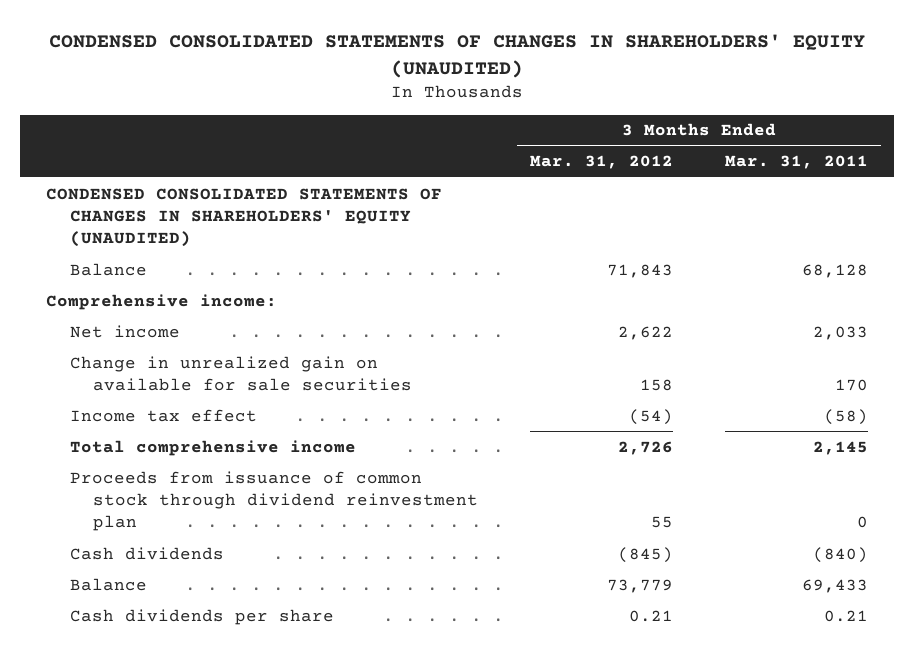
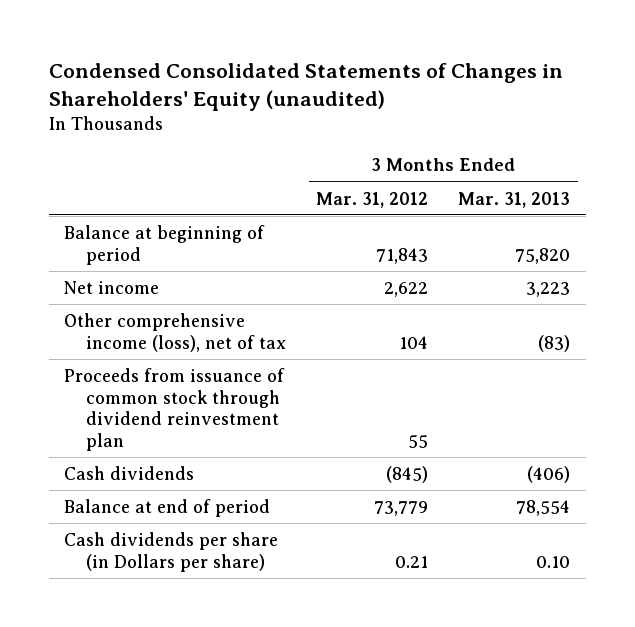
- CONDENSED CONSOLIDATED STATEMENTS OF CHANGES IN SHAREHOLDERS' EQUITY (UNAUDITED)
+ Condensed Consolidated Statements of Changes in Shareholders' Equity (unaudited)
- | 3 Months Ended Mar. 31, 2012 | 3 Months Ended Mar. 31, 2011
+ | 3 Months Ended Mar. 31, 2012 | 3 Months Ended Mar. 31, 2013
- CONDENSED CONSOLIDATED STATEMENTS OF CHANGES IN SHAREHOLDERS' EQUITY (UNAUDITED)
- Balance | 71,843 | 68,128
- Comprehensive income:
+ Balance at beginning of period | 71,843 | 75,820
- Change in unrealized gain on available for sale securities | 158 | 170
- Income tax effect | (54) | (58)
- Total comprehensive income | 2,726 | 2,145
+ Other comprehensive income (loss), net of tax | 104 | (83)
- Balance | 73,779 | 69,433
- Cash dividends per share | 0.21 | 0.21
+ Balance at end of period | 73,779 | 78,554
+ Cash dividends per share (in Dollars per share) | 0.21 | 0.10

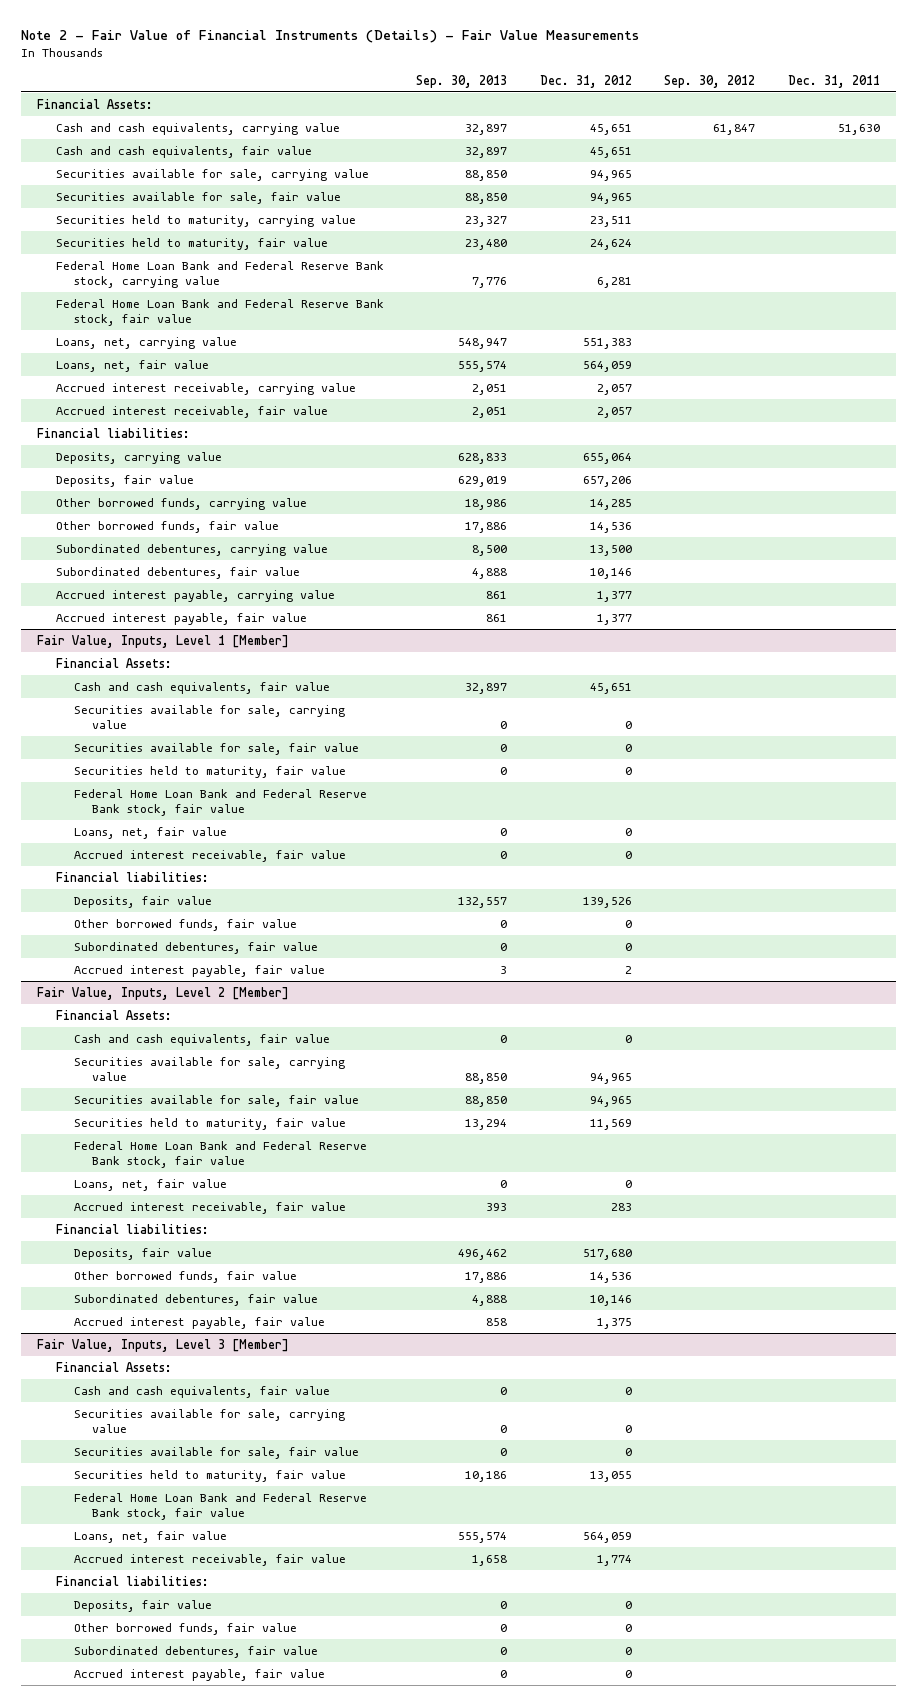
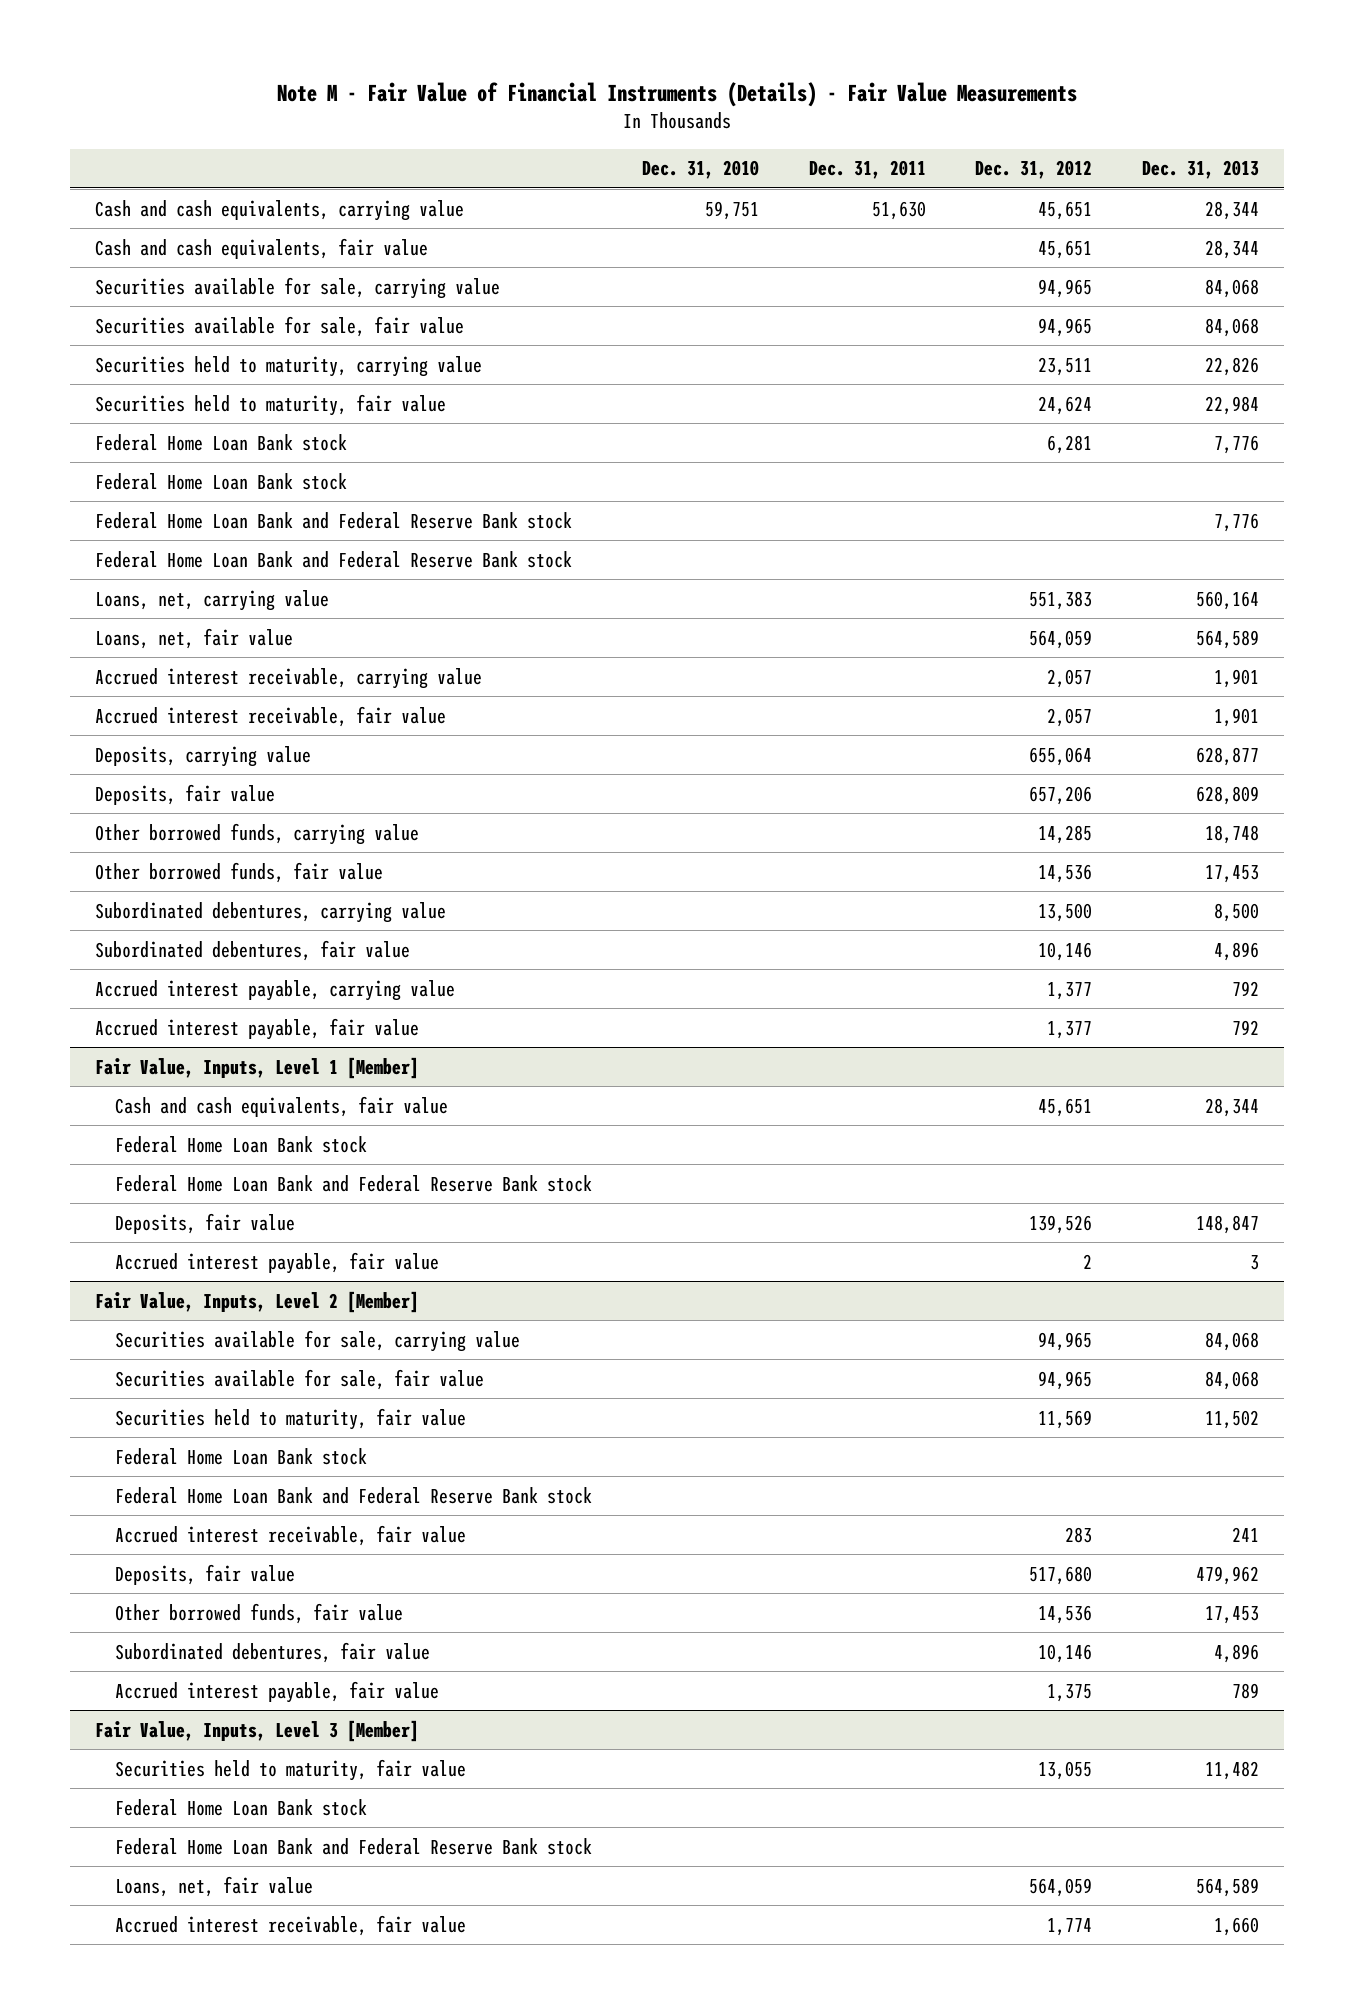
- Note 2 - Fair Value of Financial Instruments (Details) - Fair Value Measurements
+ Note M - Fair Value of Financial Instruments (Details) - Fair Value Measurements
- | Sep. 30, 2013 | Dec. 31, 2012 | Sep. 30, 2012 | Dec. 31, 2011
+ | Dec. 31, 2010 | Dec. 31, 2011 | Dec. 31, 2012 | Dec. 31, 2013
- Financial Assets:
- Federal Home Loan Bank and Federal Reserve Bank stock, carrying value | 7,776 | 6,281 | |
- Federal Home Loan Bank and Federal Reserve Bank stock, fair value
+ Federal Home Loan Bank stock | | | 6,281 | 7,776
+ Federal Home Loan Bank stock
+ Federal Home Loan Bank and Federal Reserve Bank stock | | | | 7,776
+ Federal Home Loan Bank and Federal Reserve Bank stock
- Financial liabilities:
@ Fair Value, Inputs, Level 1 [Member]
- Financial Assets:
- Securities available for sale, carrying value | 0 | 0 | |
- Securities available for sale, fair value | 0 | 0 | |
- Securities held to maturity, fair value | 0 | 0 | |
- Federal Home Loan Bank and Federal Reserve Bank stock, fair value
- Loans, net, fair value | 0 | 0 | |
- Accrued interest receivable, fair value | 0 | 0 | |
- Financial liabilities:
+ Federal Home Loan Bank stock
+ Federal Home Loan Bank and Federal Reserve Bank stock
- Other borrowed funds, fair value | 0 | 0 | |
- Subordinated debentures, fair value | 0 | 0 | |
@ Fair Value, Inputs, Level 2 [Member]
- Financial Assets:
- Cash and cash equivalents, fair value | 0 | 0 | |
- Federal Home Loan Bank and Federal Reserve Bank stock, fair value
- Loans, net, fair value | 0 | 0 | |
+ Federal Home Loan Bank stock
+ Federal Home Loan Bank and Federal Reserve Bank stock
- Financial liabilities:
@ Fair Value, Inputs, Level 3 [Member]
- Financial Assets:
- Cash and cash equivalents, fair value | 0 | 0 | |
- Securities available for sale, carrying value | 0 | 0 | |
- Securities available for sale, fair value | 0 | 0 | |
- Federal Home Loan Bank and Federal Reserve Bank stock, fair value
+ Federal Home Loan Bank stock
+ Federal Home Loan Bank and Federal Reserve Bank stock
- Financial liabilities:
- Deposits, fair value | 0 | 0 | |
- Other borrowed funds, fair value | 0 | 0 | |
- Subordinated debentures, fair value | 0 | 0 | |
- Accrued interest payable, fair value | 0 | 0 | |

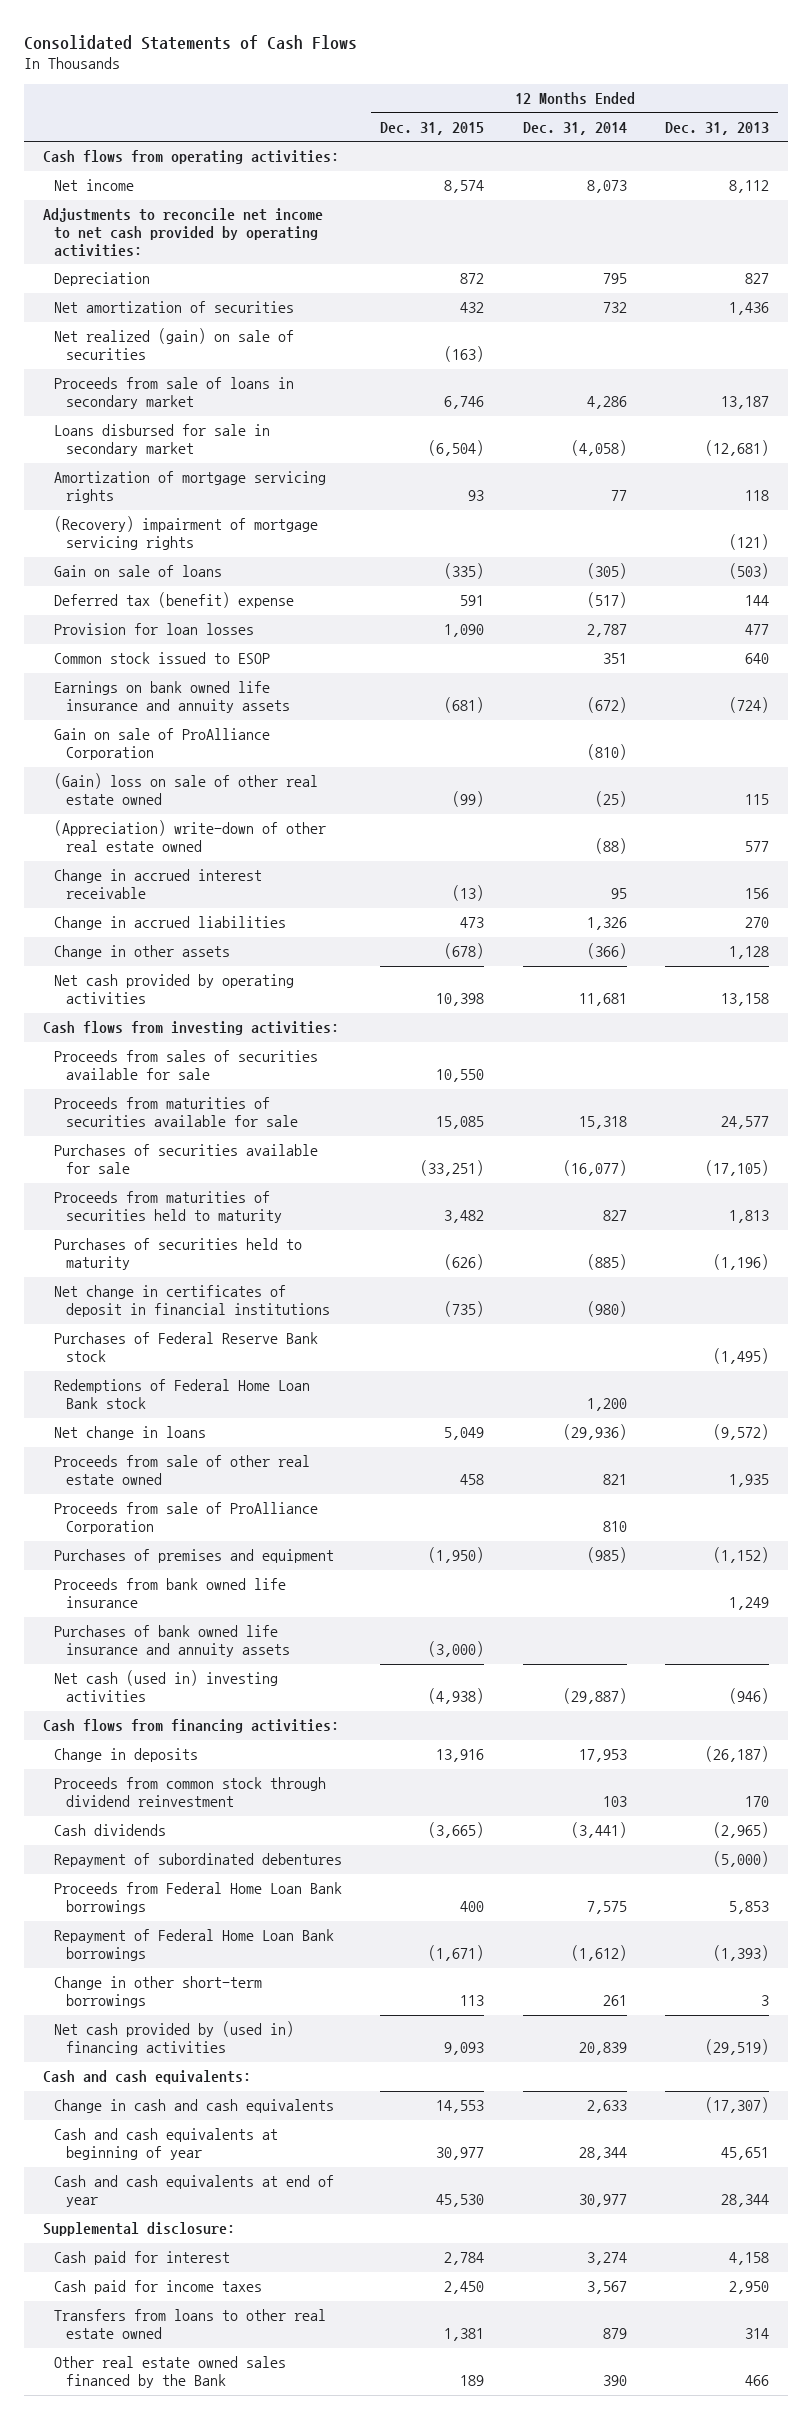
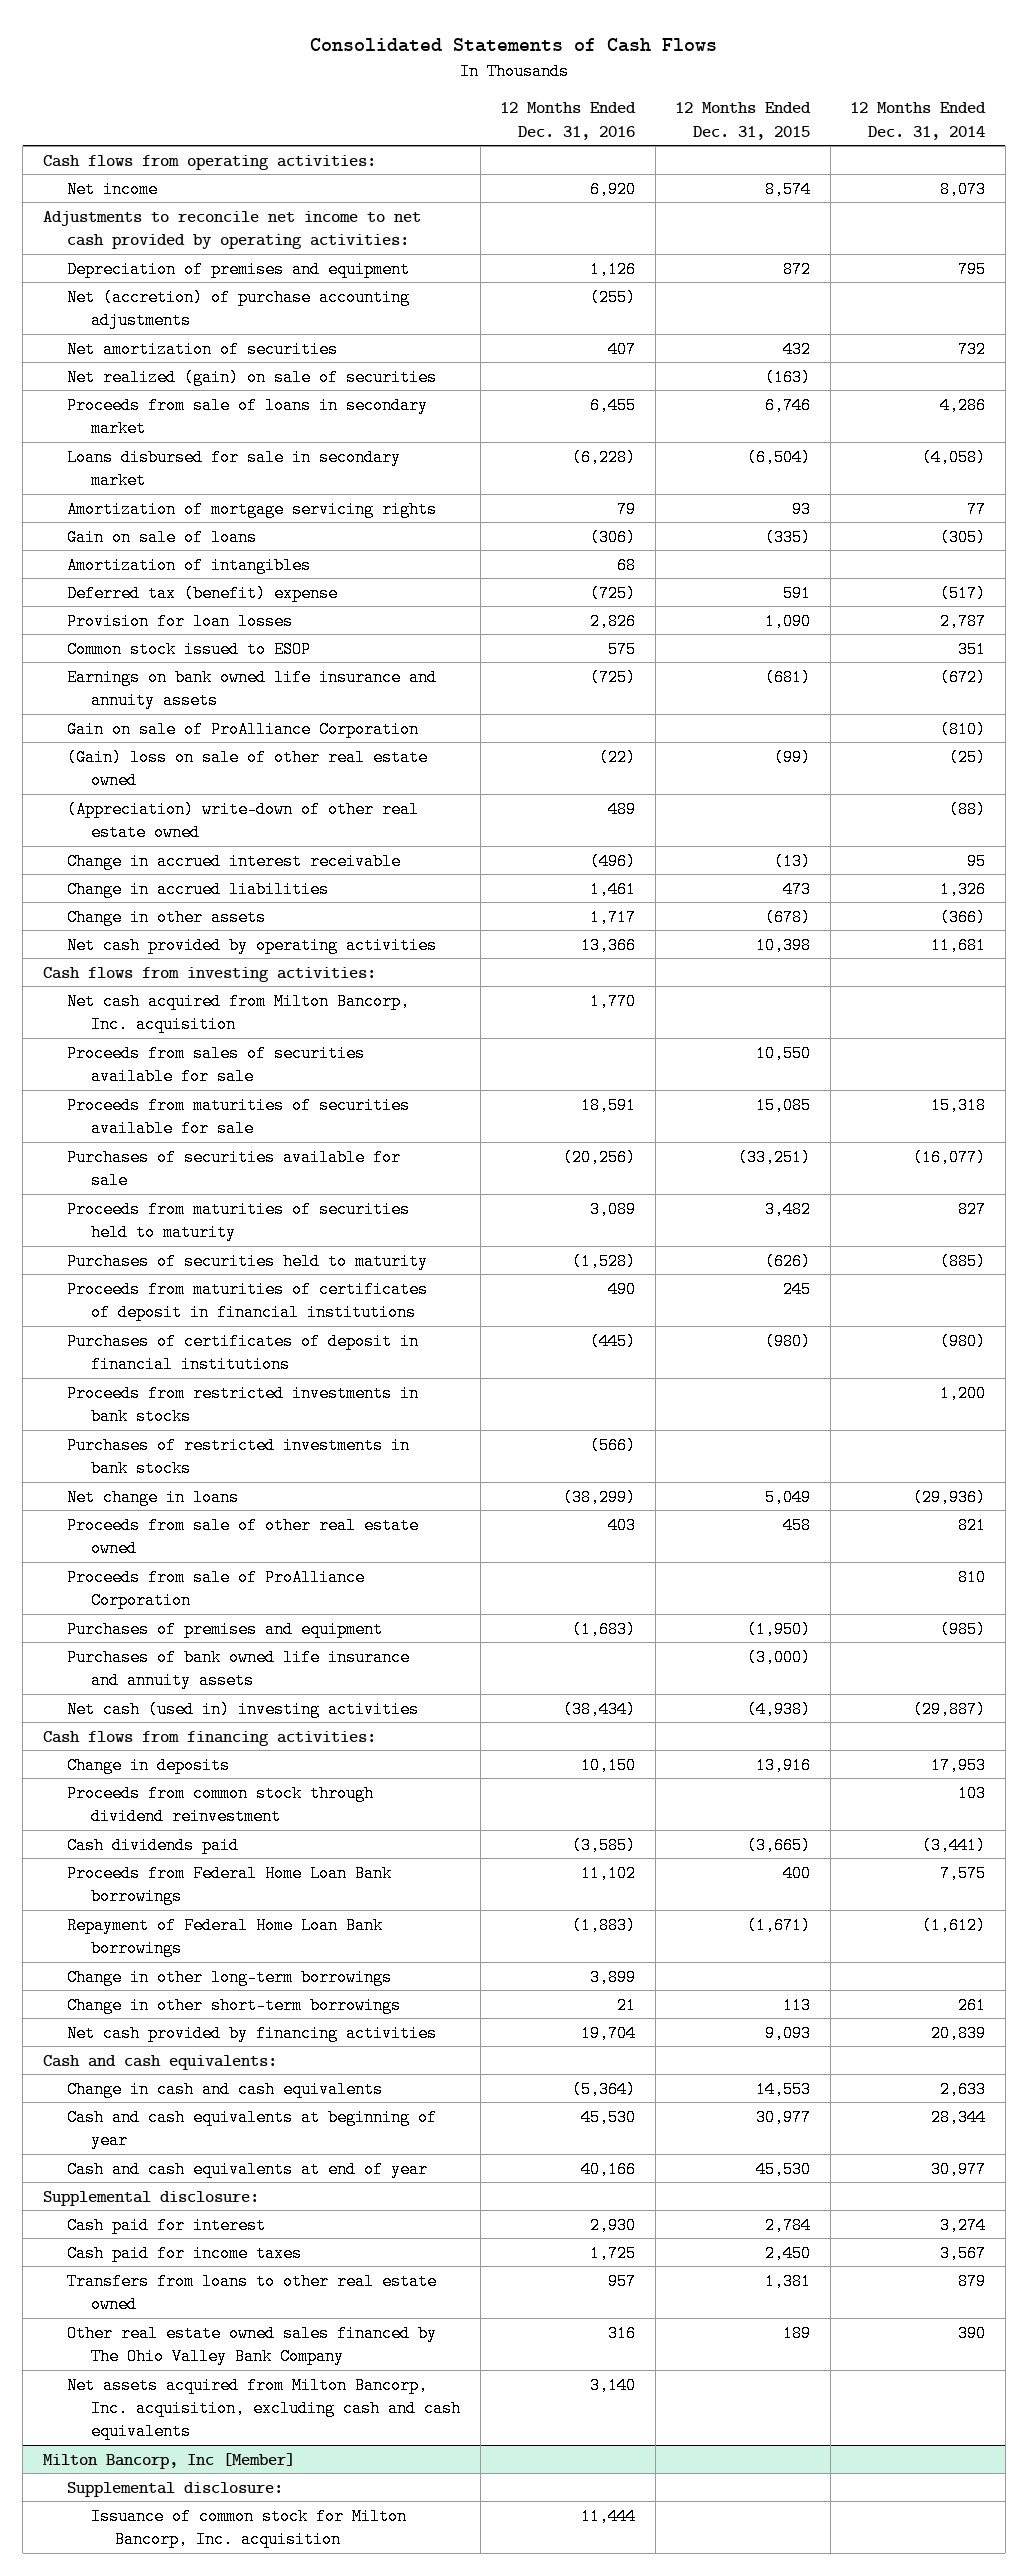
- | 12 Months Ended Dec. 31, 2015 | 12 Months Ended Dec. 31, 2014 | 12 Months Ended Dec. 31, 2013
+ | 12 Months Ended Dec. 31, 2016 | 12 Months Ended Dec. 31, 2015 | 12 Months Ended Dec. 31, 2014
- Depreciation | 872 | 795 | 827
+ Depreciation of premises and equipment | 1,126 | 872 | 795
+ Net (accretion) of purchase accounting adjustments | (255) | |
- (Recovery) impairment of mortgage servicing rights | | | (121)
+ Amortization of intangibles | 68 | |
+ Net cash acquired from Milton Bancorp, Inc. acquisition | 1,770 | |
- Net change in certificates of deposit in financial institutions | (735) | (980) |
- Purchases of Federal Reserve Bank stock | | | (1,495)
- Redemptions of Federal Home Loan Bank stock | | 1,200 |
+ Proceeds from maturities of certificates of deposit in financial institutions | 490 | 245 |
+ Purchases of certificates of deposit in financial institutions | (445) | (980) | (980)
+ Proceeds from restricted investments in bank stocks | | | 1,200
+ Purchases of restricted investments in bank stocks | (566) | |
- Proceeds from bank owned life insurance | | | 1,249
- Cash dividends | (3,665) | (3,441) | (2,965)
- Repayment of subordinated debentures | | | (5,000)
+ Cash dividends paid | (3,585) | (3,665) | (3,441)
+ Change in other long-term borrowings | 3,899 | |
- Net cash provided by (used in) financing activities | 9,093 | 20,839 | (29,519)
+ Net cash provided by financing activities | 19,704 | 9,093 | 20,839
- Other real estate owned sales financed by the Bank | 189 | 390 | 466
+ Other real estate owned sales financed by The Ohio Valley Bank Company | 316 | 189 | 390
+ Net assets acquired from Milton Bancorp, Inc. acquisition, excluding cash and cash equivalents | 3,140 | |
+ Milton Bancorp, Inc [Member]
+ Supplemental disclosure:
+ Issuance of common stock for Milton Bancorp, Inc. acquisition | 11,444 | |

